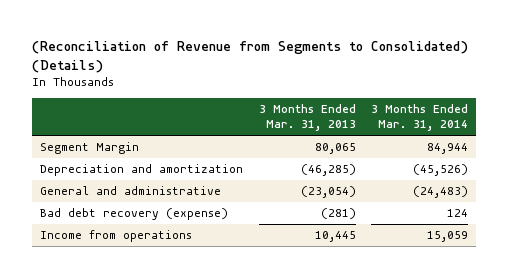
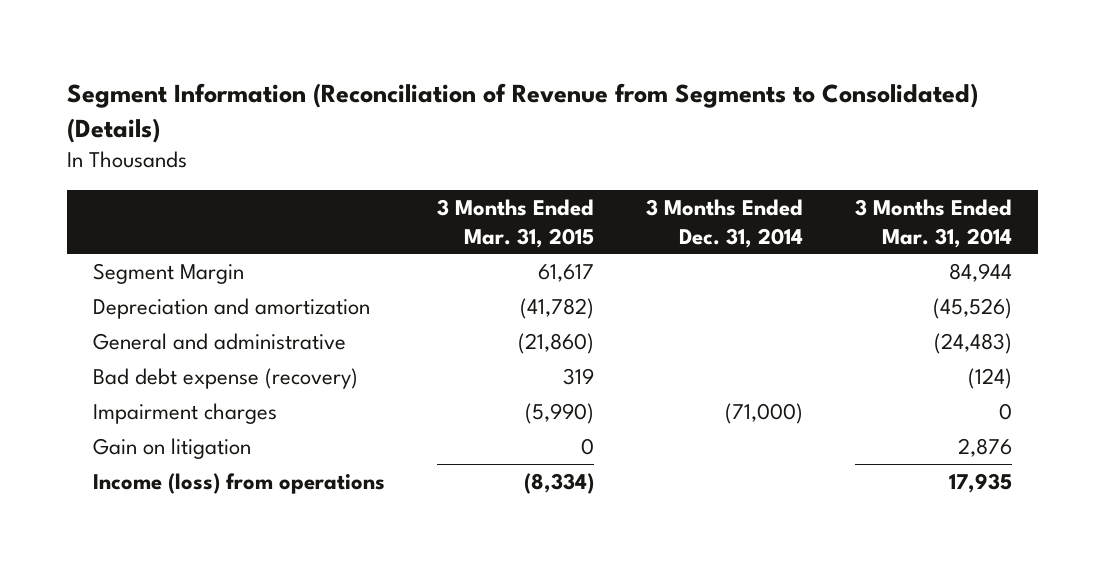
- (Reconciliation of Revenue from Segments to Consolidated) (Details)
+ Segment Information (Reconciliation of Revenue from Segments to Consolidated) (Details)
- | 3 Months Ended Mar. 31, 2013 | 3 Months Ended Mar. 31, 2014
+ | 3 Months Ended Mar. 31, 2015 | 3 Months Ended Dec. 31, 2014 | 3 Months Ended Mar. 31, 2014
- Bad debt recovery (expense) | (281) | 124
- Income from operations | 10,445 | 15,059
+ Bad debt expense (recovery) | 319 | | (124)
+ Impairment charges | (5,990) | (71,000) | 0
+ Gain on litigation | 0 | | 2,876
+ Income (loss) from operations | (8,334) | | 17,935

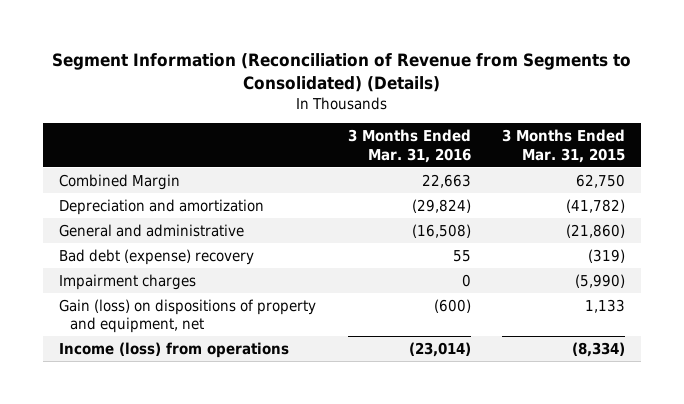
- | 3 Months Ended Mar. 31, 2015 | 3 Months Ended Dec. 31, 2014 | 3 Months Ended Mar. 31, 2014
+ | 3 Months Ended Mar. 31, 2016 | 3 Months Ended Mar. 31, 2015
- Segment Margin | 61,617 | | 84,944
+ Combined Margin | 22,663 | 62,750
- Bad debt expense (recovery) | 319 | | (124)
+ Bad debt (expense) recovery | 55 | (319)
- Gain on litigation | 0 | | 2,876
+ Gain (loss) on dispositions of property and equipment, net | (600) | 1,133

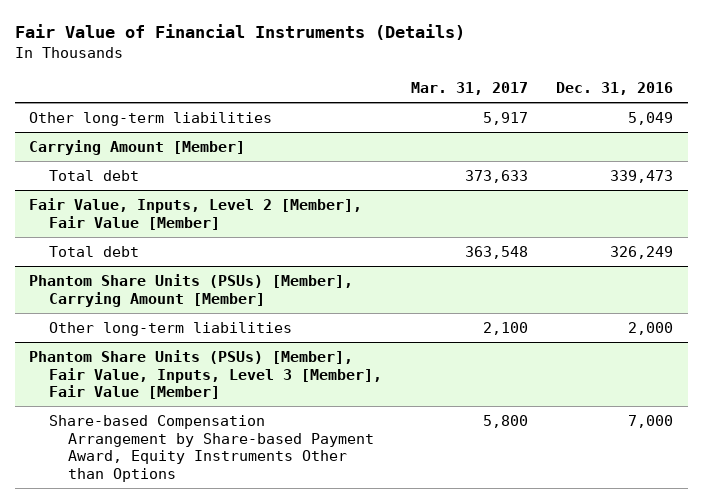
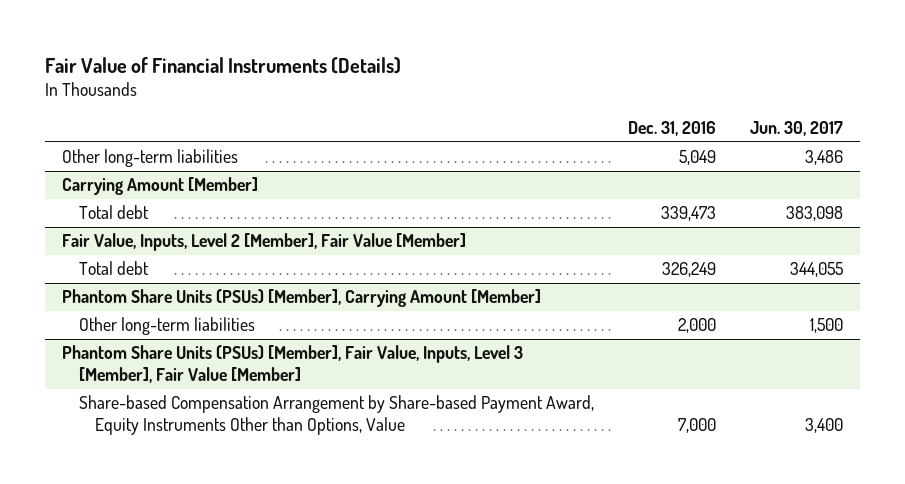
- | Mar. 31, 2017 | Dec. 31, 2016
+ | Dec. 31, 2016 | Jun. 30, 2017
@ Phantom Share Units (PSUs) [Member], Fair Value, Inputs, Level 3 [Member], Fair Value [Member]
- Share-based Compensation Arrangement by Share-based Payment Award, Equity Instruments Other than Options | 5,800 | 7,000
+ Share-based Compensation Arrangement by Share-based Payment Award, Equity Instruments Other than Options, Value | 7,000 | 3,400

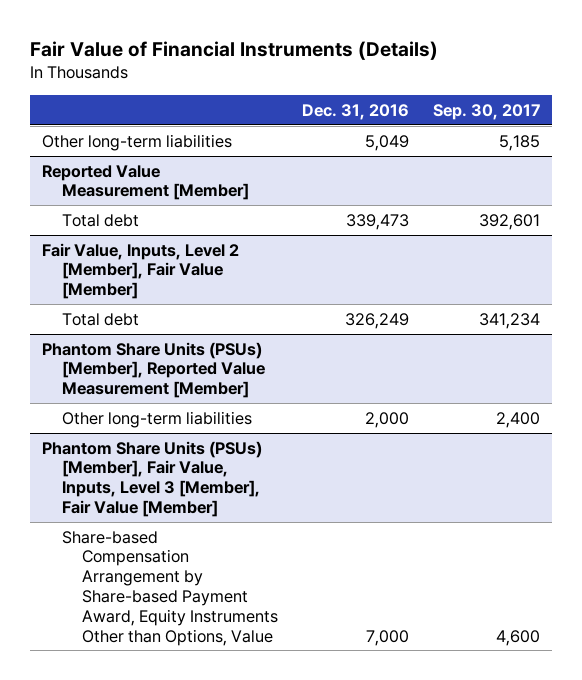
- | Dec. 31, 2016 | Jun. 30, 2017
+ | Dec. 31, 2016 | Sep. 30, 2017
- Carrying Amount [Member]
+ Reported Value Measurement [Member]
- Phantom Share Units (PSUs) [Member], Carrying Amount [Member]
+ Phantom Share Units (PSUs) [Member], Reported Value Measurement [Member]

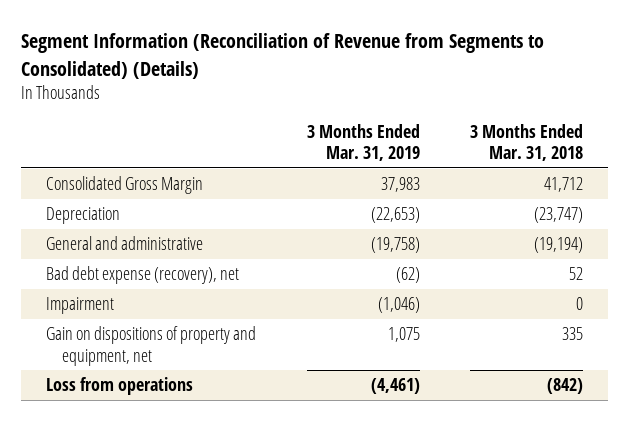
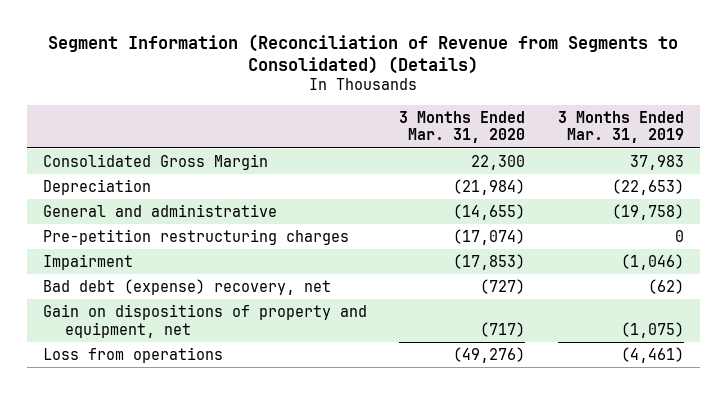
- | 3 Months Ended Mar. 31, 2019 | 3 Months Ended Mar. 31, 2018
+ | 3 Months Ended Mar. 31, 2020 | 3 Months Ended Mar. 31, 2019
- Bad debt expense (recovery), net | (62) | 52
+ Pre-petition restructuring charges | (17,074) | 0
- Gain on dispositions of property and equipment, net | 1,075 | 335
+ Bad debt (expense) recovery, net | (727) | (62)
+ Gain on dispositions of property and equipment, net | (717) | (1,075)

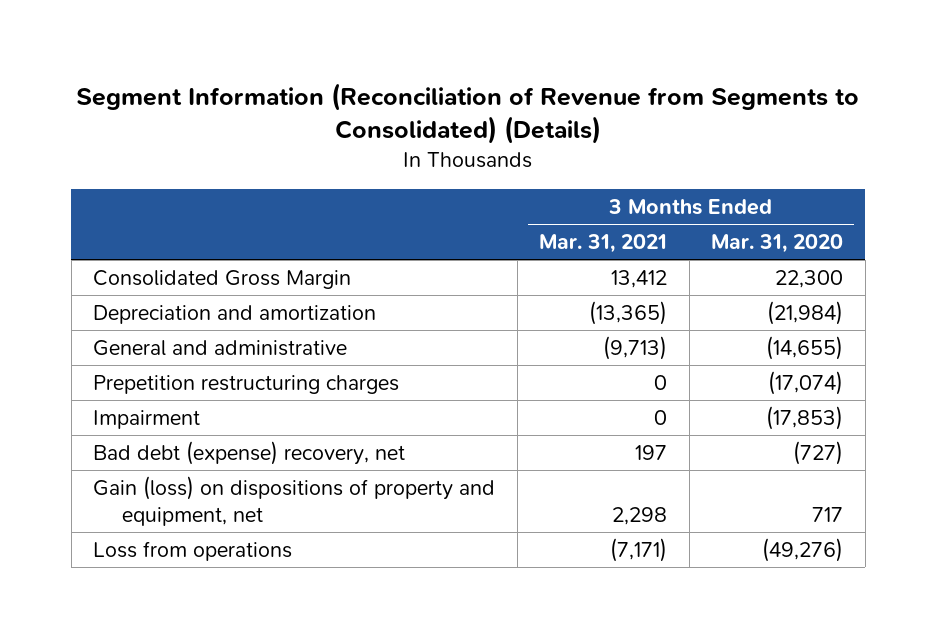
- | 3 Months Ended Mar. 31, 2020 | 3 Months Ended Mar. 31, 2019
+ | 3 Months Ended Mar. 31, 2021 | 3 Months Ended Mar. 31, 2020
- Depreciation | (21,984) | (22,653)
+ Depreciation and amortization | (13,365) | (21,984)
- Pre-petition restructuring charges | (17,074) | 0
+ Prepetition restructuring charges | 0 | (17,074)
- Gain on dispositions of property and equipment, net | (717) | (1,075)
+ Gain (loss) on dispositions of property and equipment, net | 2,298 | 717

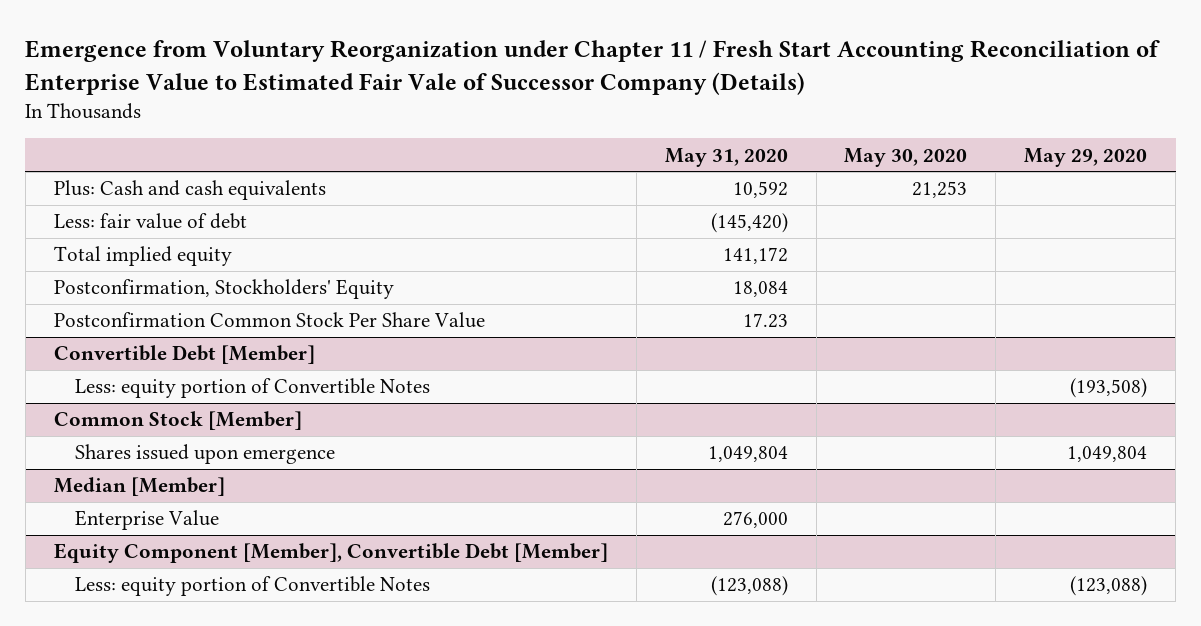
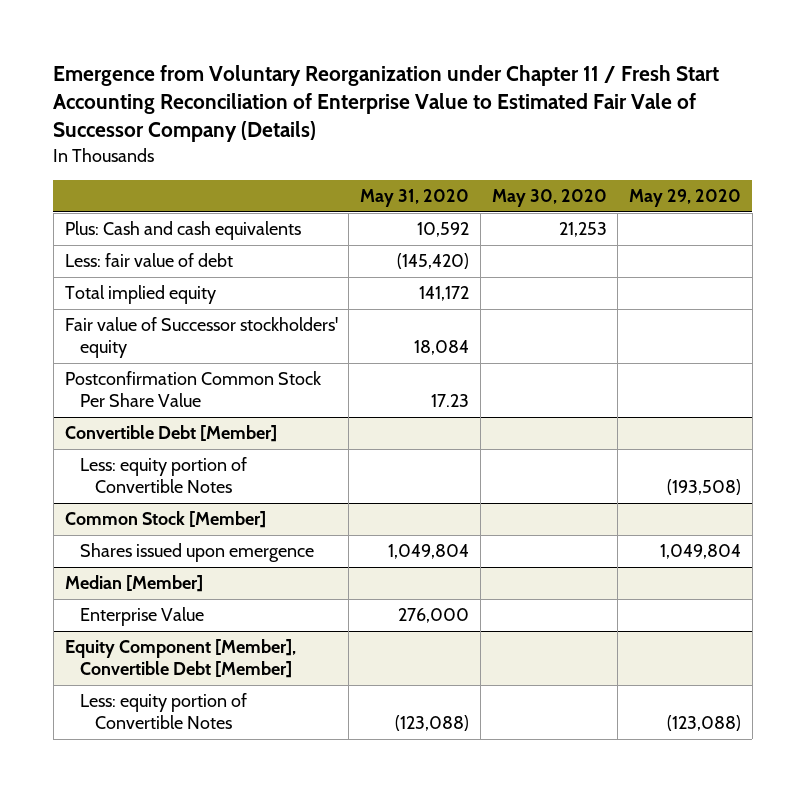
- Postconfirmation, Stockholders' Equity | 18,084 | |
+ Fair value of Successor stockholders' equity | 18,084 | |

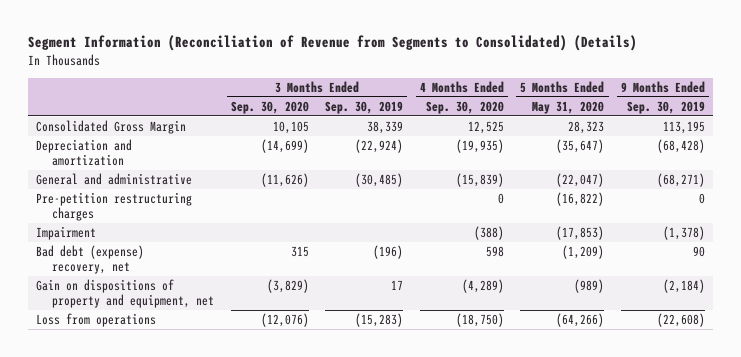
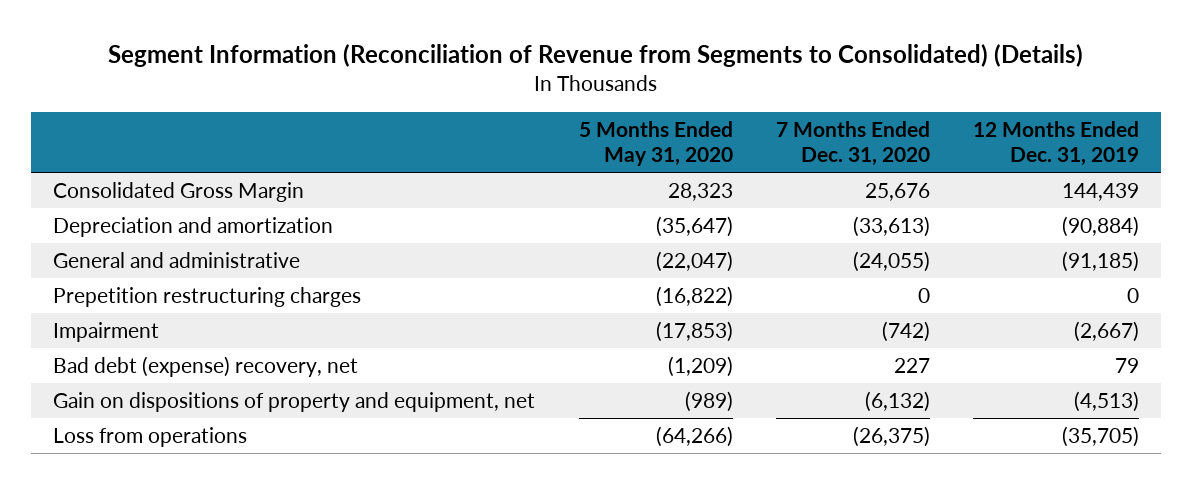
- | 3 Months Ended Sep. 30, 2020 | 3 Months Ended Sep. 30, 2019 | 4 Months Ended Sep. 30, 2020 | 5 Months Ended May 31, 2020 | 9 Months Ended Sep. 30, 2019
+ | 5 Months Ended May 31, 2020 | 7 Months Ended Dec. 31, 2020 | 12 Months Ended Dec. 31, 2019
- Pre-petition restructuring charges | | | 0 | (16,822) | 0
+ Prepetition restructuring charges | (16,822) | 0 | 0

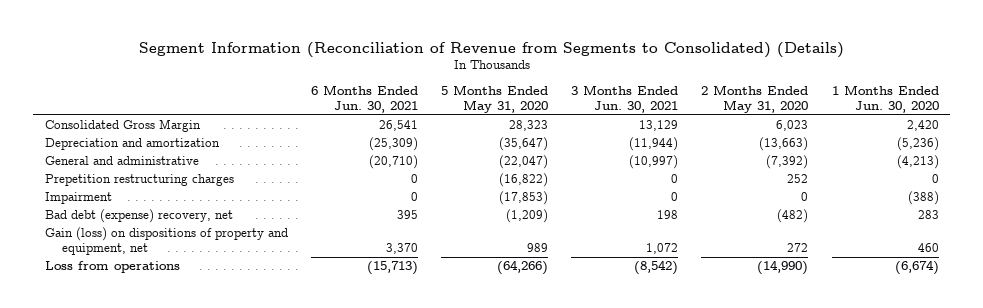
- | 5 Months Ended May 31, 2020 | 7 Months Ended Dec. 31, 2020 | 12 Months Ended Dec. 31, 2019
+ | 6 Months Ended Jun. 30, 2021 | 5 Months Ended May 31, 2020 | 3 Months Ended Jun. 30, 2021 | 2 Months Ended May 31, 2020 | 1 Months Ended Jun. 30, 2020
- Gain on dispositions of property and equipment, net | (989) | (6,132) | (4,513)
+ Gain (loss) on dispositions of property and equipment, net | 3,370 | 989 | 1,072 | 272 | 460

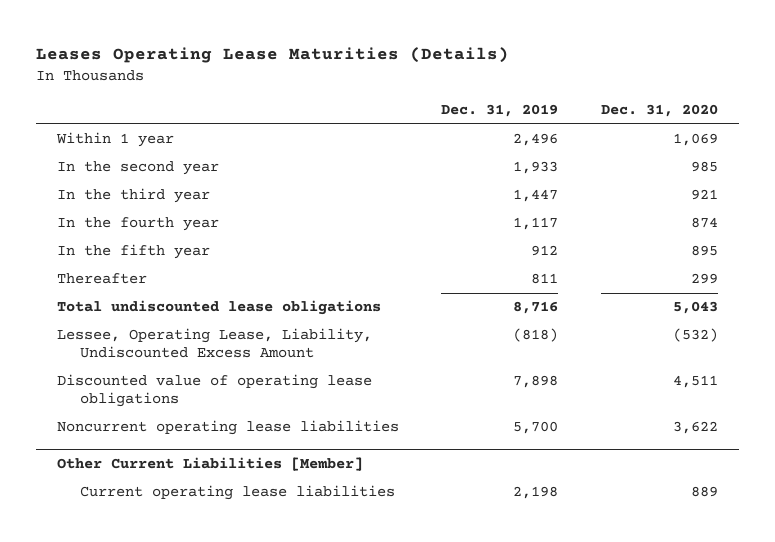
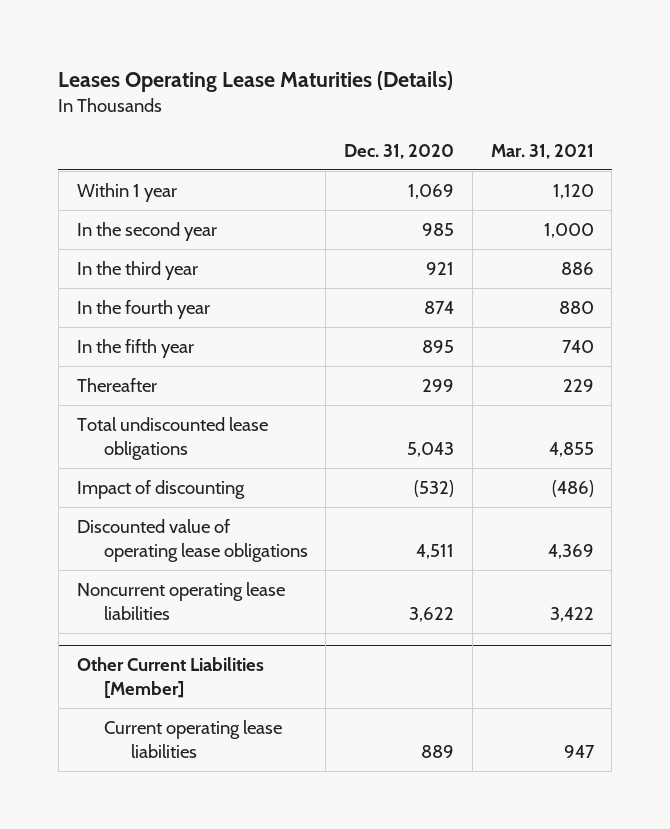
- | Dec. 31, 2019 | Dec. 31, 2020
+ | Dec. 31, 2020 | Mar. 31, 2021
- Lessee, Operating Lease, Liability, Undiscounted Excess Amount | (818) | (532)
+ Impact of discounting | (532) | (486)

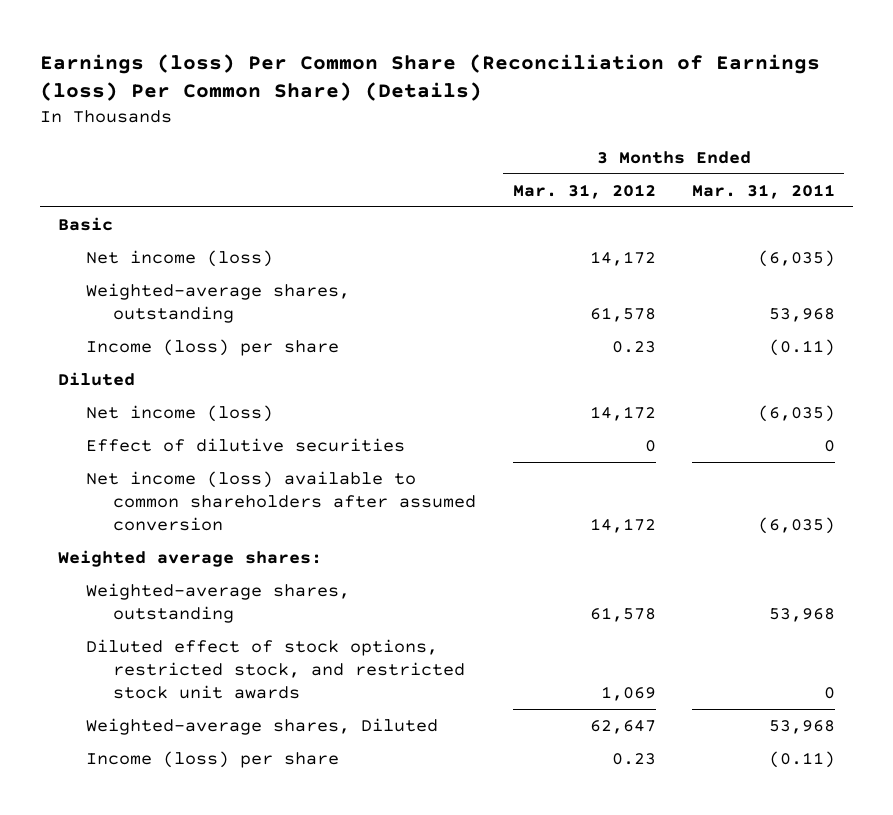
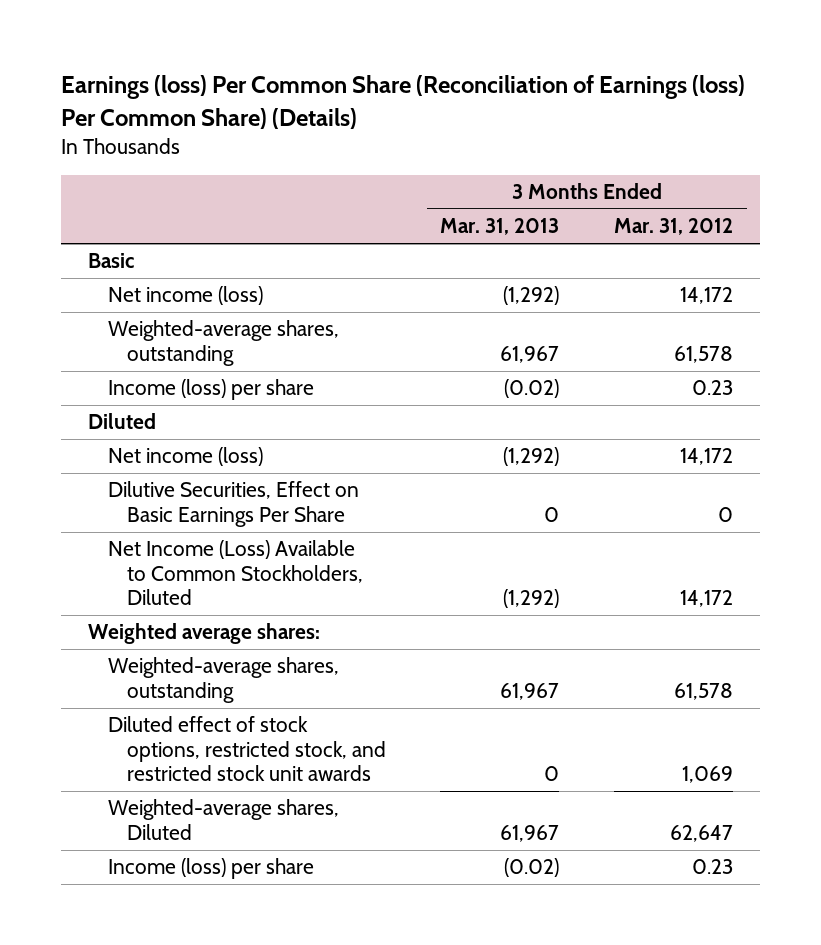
- | 3 Months Ended Mar. 31, 2012 | 3 Months Ended Mar. 31, 2011
+ | 3 Months Ended Mar. 31, 2013 | 3 Months Ended Mar. 31, 2012
- Effect of dilutive securities | 0 | 0
- Net income (loss) available to common shareholders after assumed conversion | 14,172 | (6,035)
+ Dilutive Securities, Effect on Basic Earnings Per Share | 0 | 0
+ Net Income (Loss) Available to Common Stockholders, Diluted | (1,292) | 14,172

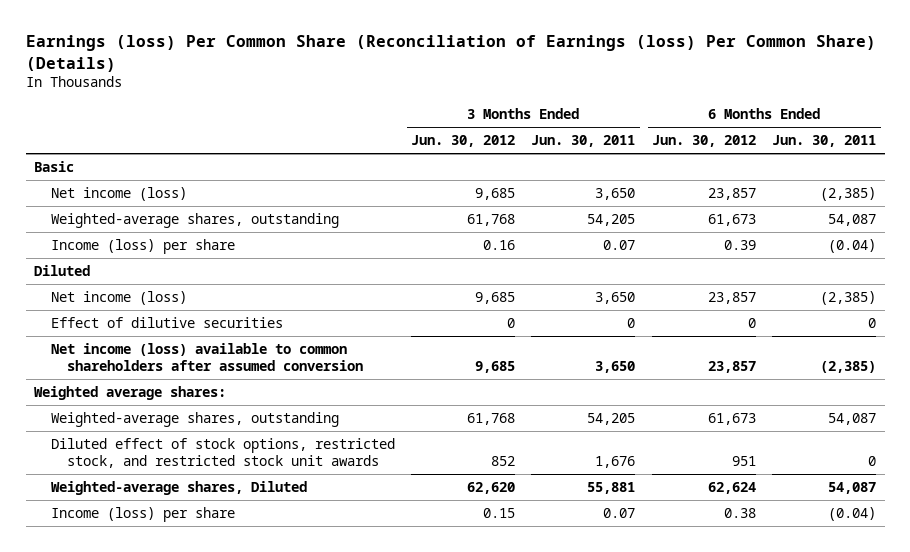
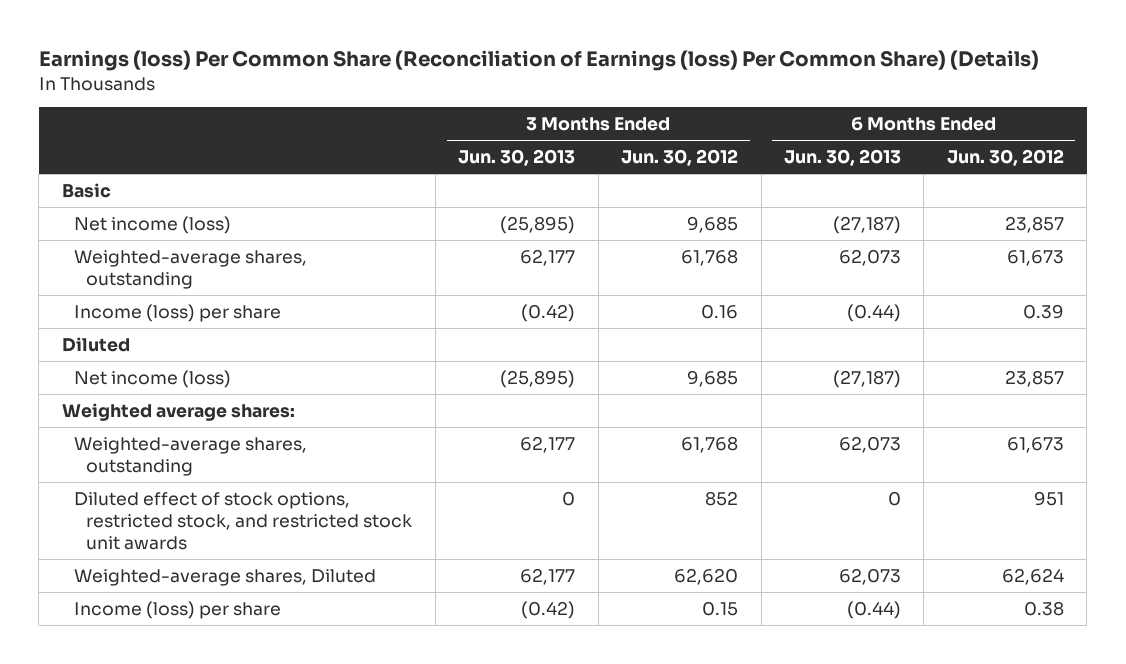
- | 3 Months Ended Jun. 30, 2012 | 3 Months Ended Jun. 30, 2011 | 6 Months Ended Jun. 30, 2012 | 6 Months Ended Jun. 30, 2011
+ | 3 Months Ended Jun. 30, 2013 | 3 Months Ended Jun. 30, 2012 | 6 Months Ended Jun. 30, 2013 | 6 Months Ended Jun. 30, 2012
- Effect of dilutive securities | 0 | 0 | 0 | 0
- Net income (loss) available to common shareholders after assumed conversion | 9,685 | 3,650 | 23,857 | (2,385)

